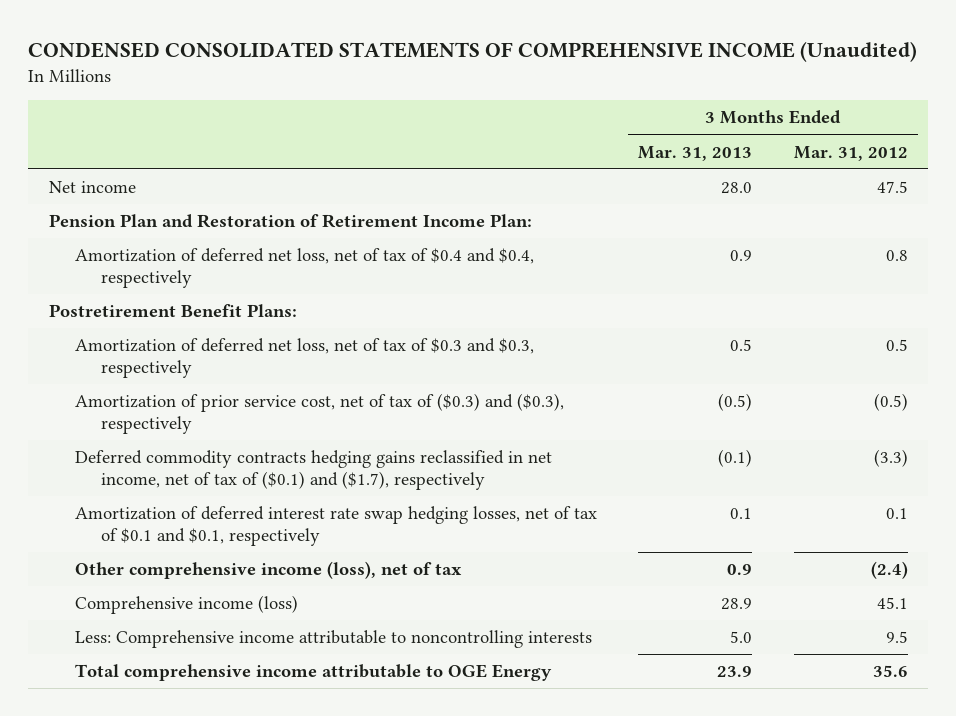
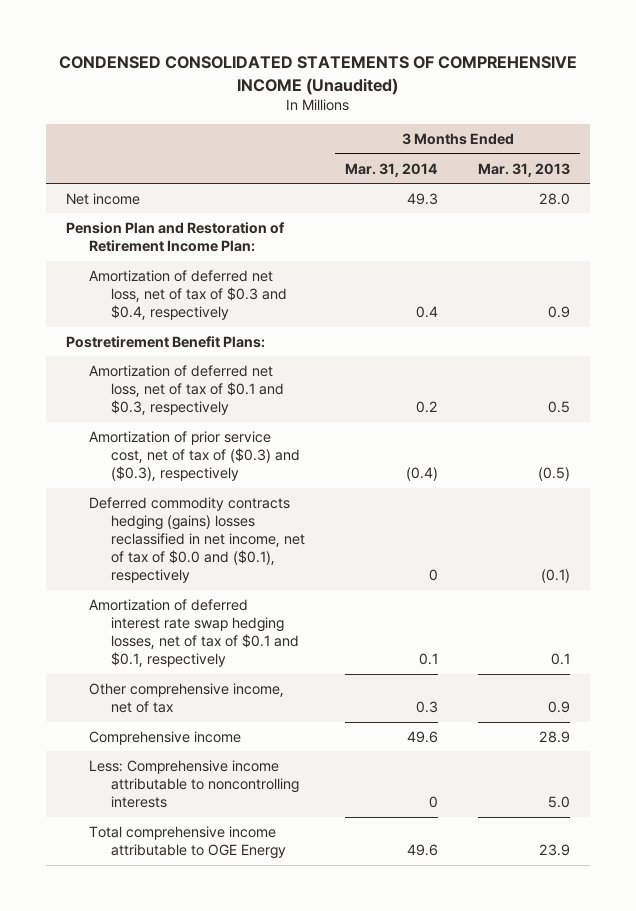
- | 3 Months Ended Mar. 31, 2013 | 3 Months Ended Mar. 31, 2012
+ | 3 Months Ended Mar. 31, 2014 | 3 Months Ended Mar. 31, 2013
- Amortization of deferred net loss, net of tax of $0.4 and $0.4, respectively | 0.9 | 0.8
+ Amortization of deferred net loss, net of tax of $0.3 and $0.4, respectively | 0.4 | 0.9
- Amortization of deferred net loss, net of tax of $0.3 and $0.3, respectively | 0.5 | 0.5
+ Amortization of deferred net loss, net of tax of $0.1 and $0.3, respectively | 0.2 | 0.5
- Deferred commodity contracts hedging gains reclassified in net income, net of tax of ($0.1) and ($1.7), respectively | (0.1) | (3.3)
+ Deferred commodity contracts hedging (gains) losses reclassified in net income, net of tax of $0.0 and ($0.1), respectively | 0 | (0.1)
- Other comprehensive income (loss), net of tax | 0.9 | (2.4)
- Comprehensive income (loss) | 28.9 | 45.1
+ Other comprehensive income, net of tax | 0.3 | 0.9
+ Comprehensive income | 49.6 | 28.9

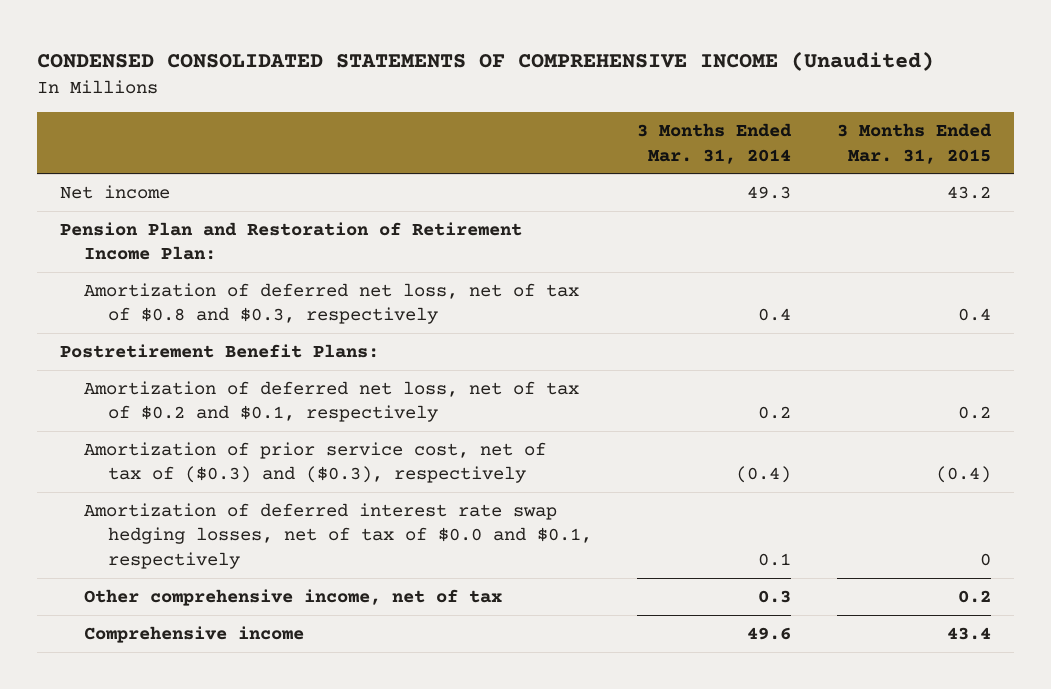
- | 3 Months Ended Mar. 31, 2014 | 3 Months Ended Mar. 31, 2013
+ | 3 Months Ended Mar. 31, 2014 | 3 Months Ended Mar. 31, 2015
- Amortization of deferred net loss, net of tax of $0.3 and $0.4, respectively | 0.4 | 0.9
+ Amortization of deferred net loss, net of tax of $0.8 and $0.3, respectively | 0.4 | 0.4
- Amortization of deferred net loss, net of tax of $0.1 and $0.3, respectively | 0.2 | 0.5
+ Amortization of deferred net loss, net of tax of $0.2 and $0.1, respectively | 0.2 | 0.2
- Deferred commodity contracts hedging (gains) losses reclassified in net income, net of tax of $0.0 and ($0.1), respectively | 0 | (0.1)
- Amortization of deferred interest rate swap hedging losses, net of tax of $0.1 and $0.1, respectively | 0.1 | 0.1
+ Amortization of deferred interest rate swap hedging losses, net of tax of $0.0 and $0.1, respectively | 0.1 | 0
- Less: Comprehensive income attributable to noncontrolling interests | 0 | 5.0
- Total comprehensive income attributable to OGE Energy | 49.6 | 23.9

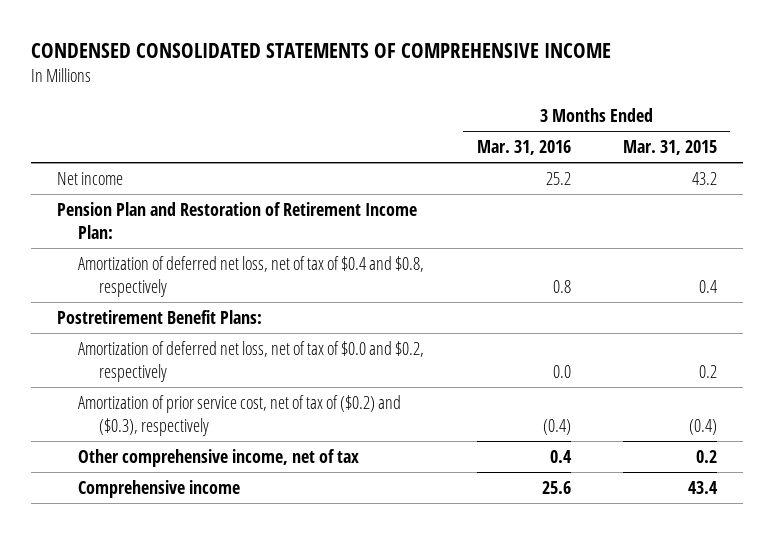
- CONDENSED CONSOLIDATED STATEMENTS OF COMPREHENSIVE INCOME (Unaudited)
+ CONDENSED CONSOLIDATED STATEMENTS OF COMPREHENSIVE INCOME
- | 3 Months Ended Mar. 31, 2014 | 3 Months Ended Mar. 31, 2015
+ | 3 Months Ended Mar. 31, 2016 | 3 Months Ended Mar. 31, 2015
- Amortization of deferred net loss, net of tax of $0.8 and $0.3, respectively | 0.4 | 0.4
+ Amortization of deferred net loss, net of tax of $0.4 and $0.8, respectively | 0.8 | 0.4
- Amortization of deferred net loss, net of tax of $0.2 and $0.1, respectively | 0.2 | 0.2
- Amortization of prior service cost, net of tax of ($0.3) and ($0.3), respectively | (0.4) | (0.4)
- Amortization of deferred interest rate swap hedging losses, net of tax of $0.0 and $0.1, respectively | 0.1 | 0
+ Amortization of deferred net loss, net of tax of $0.0 and $0.2, respectively | 0.0 | 0.2
+ Amortization of prior service cost, net of tax of ($0.2) and ($0.3), respectively | (0.4) | (0.4)

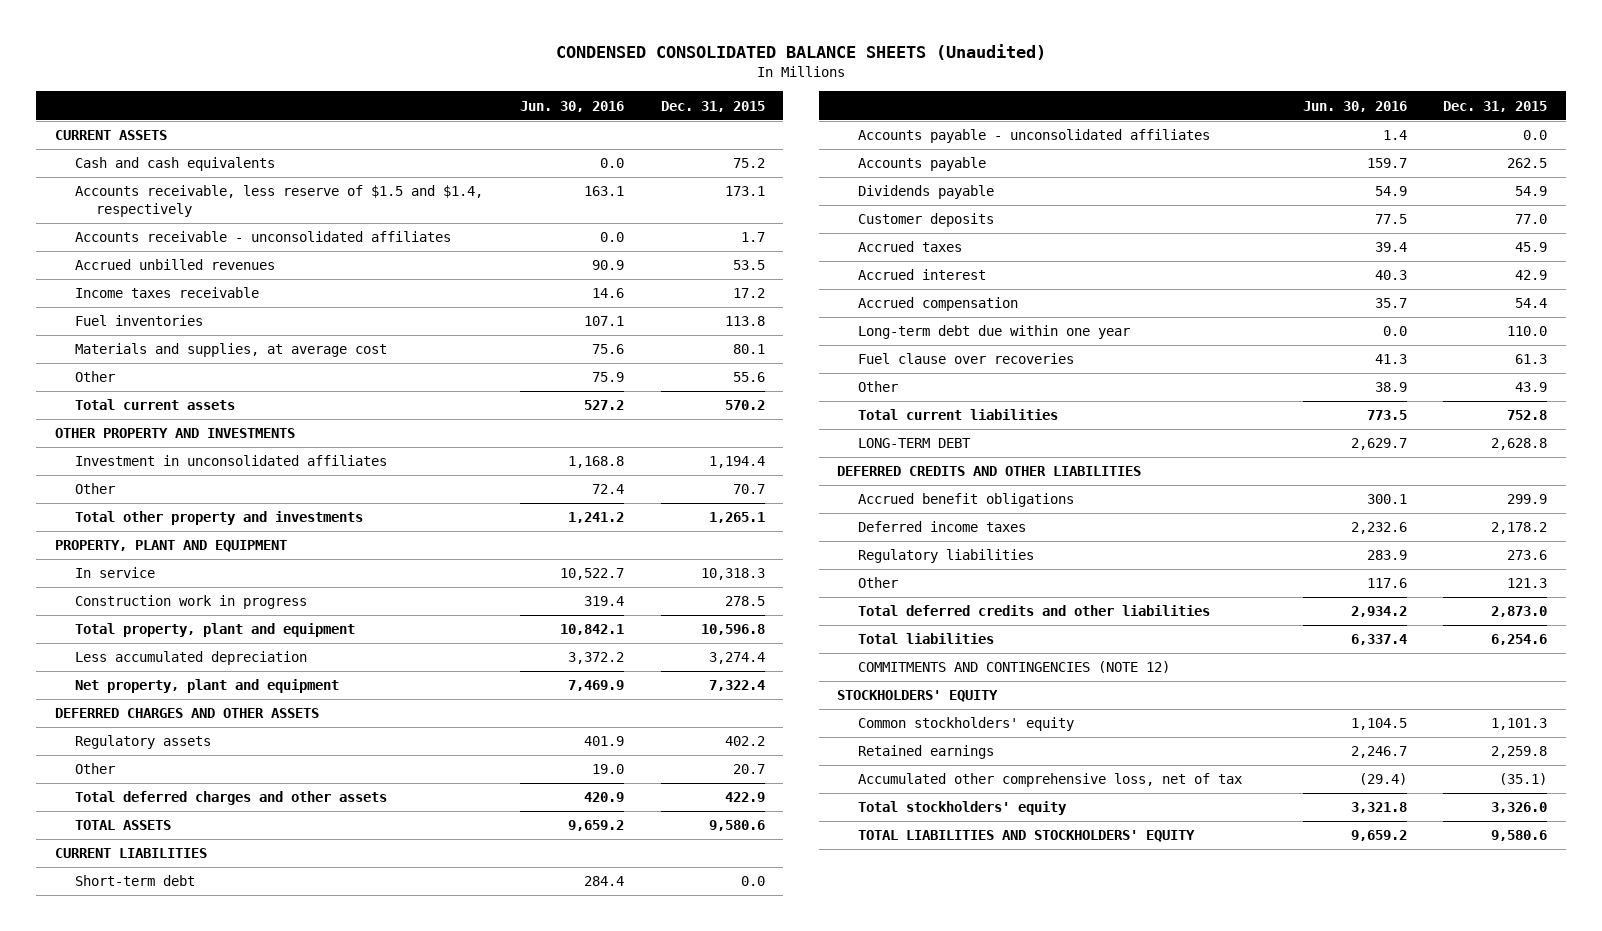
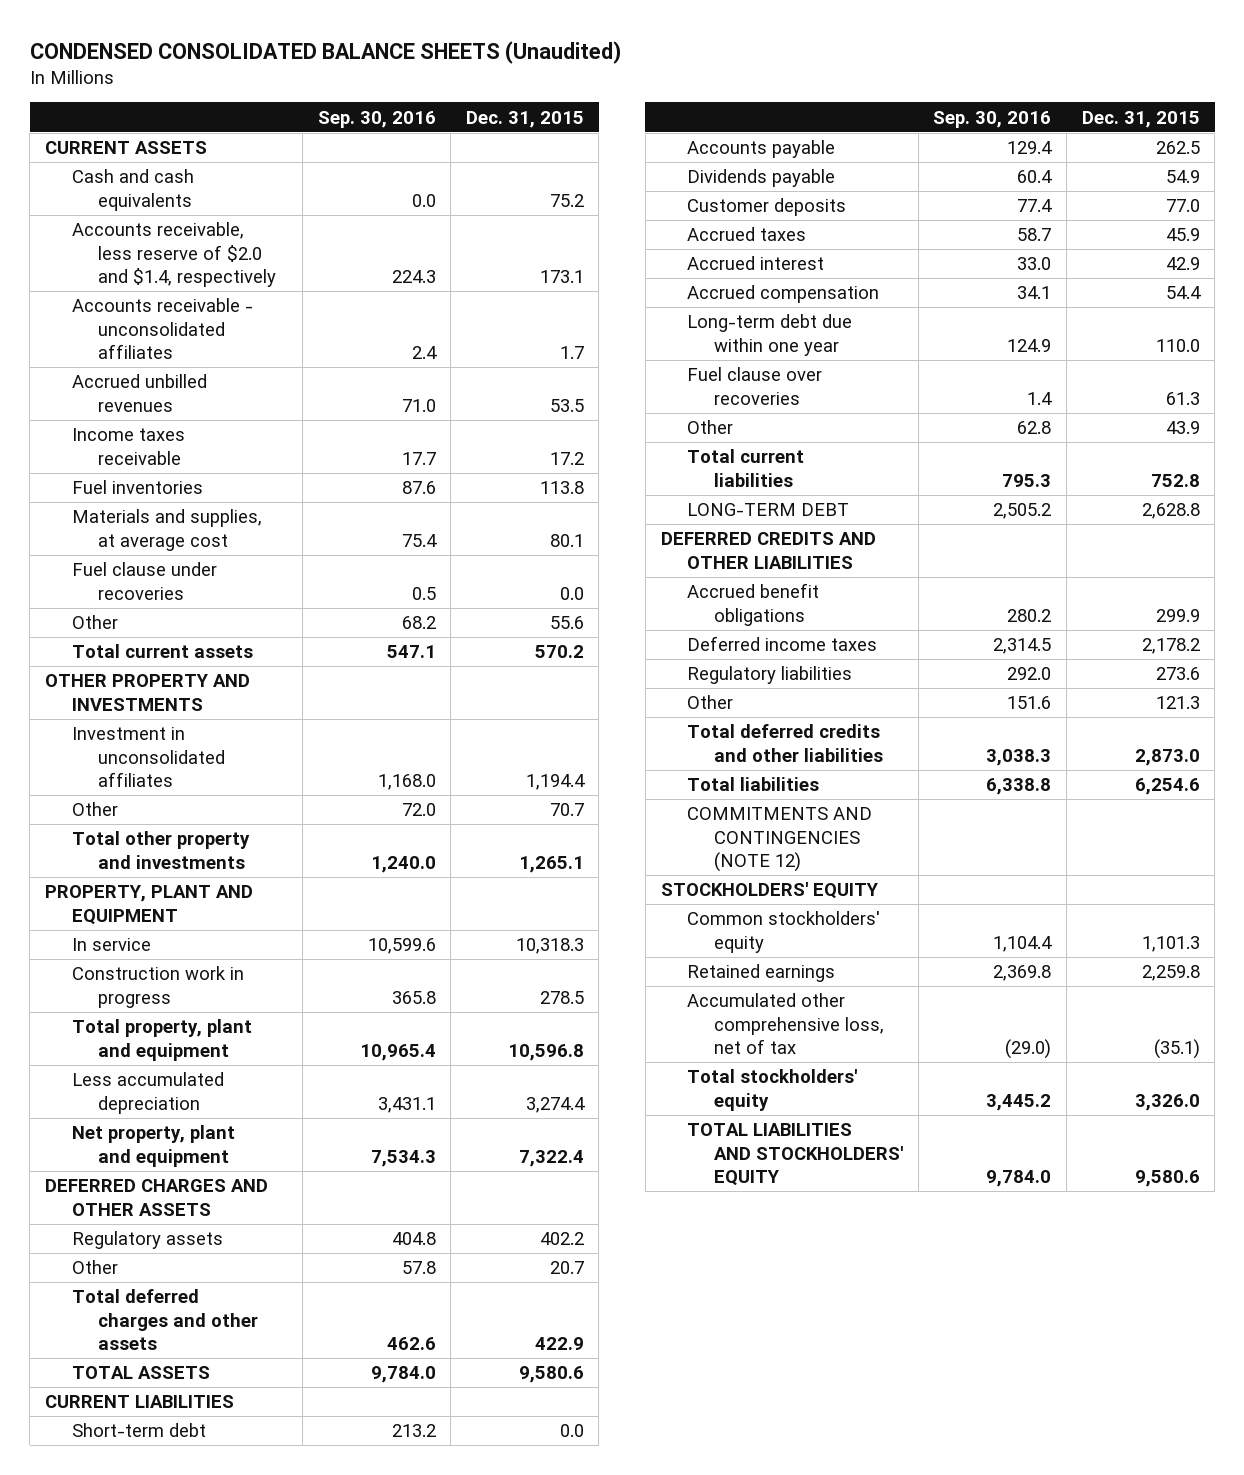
- | Jun. 30, 2016 | Dec. 31, 2015
+ | Sep. 30, 2016 | Dec. 31, 2015
- Accounts receivable, less reserve of $1.5 and $1.4, respectively | 163.1 | 173.1
+ Accounts receivable, less reserve of $2.0 and $1.4, respectively | 224.3 | 173.1
+ Fuel clause under recoveries | 0.5 | 0.0
- Accounts payable - unconsolidated affiliates | 1.4 | 0.0

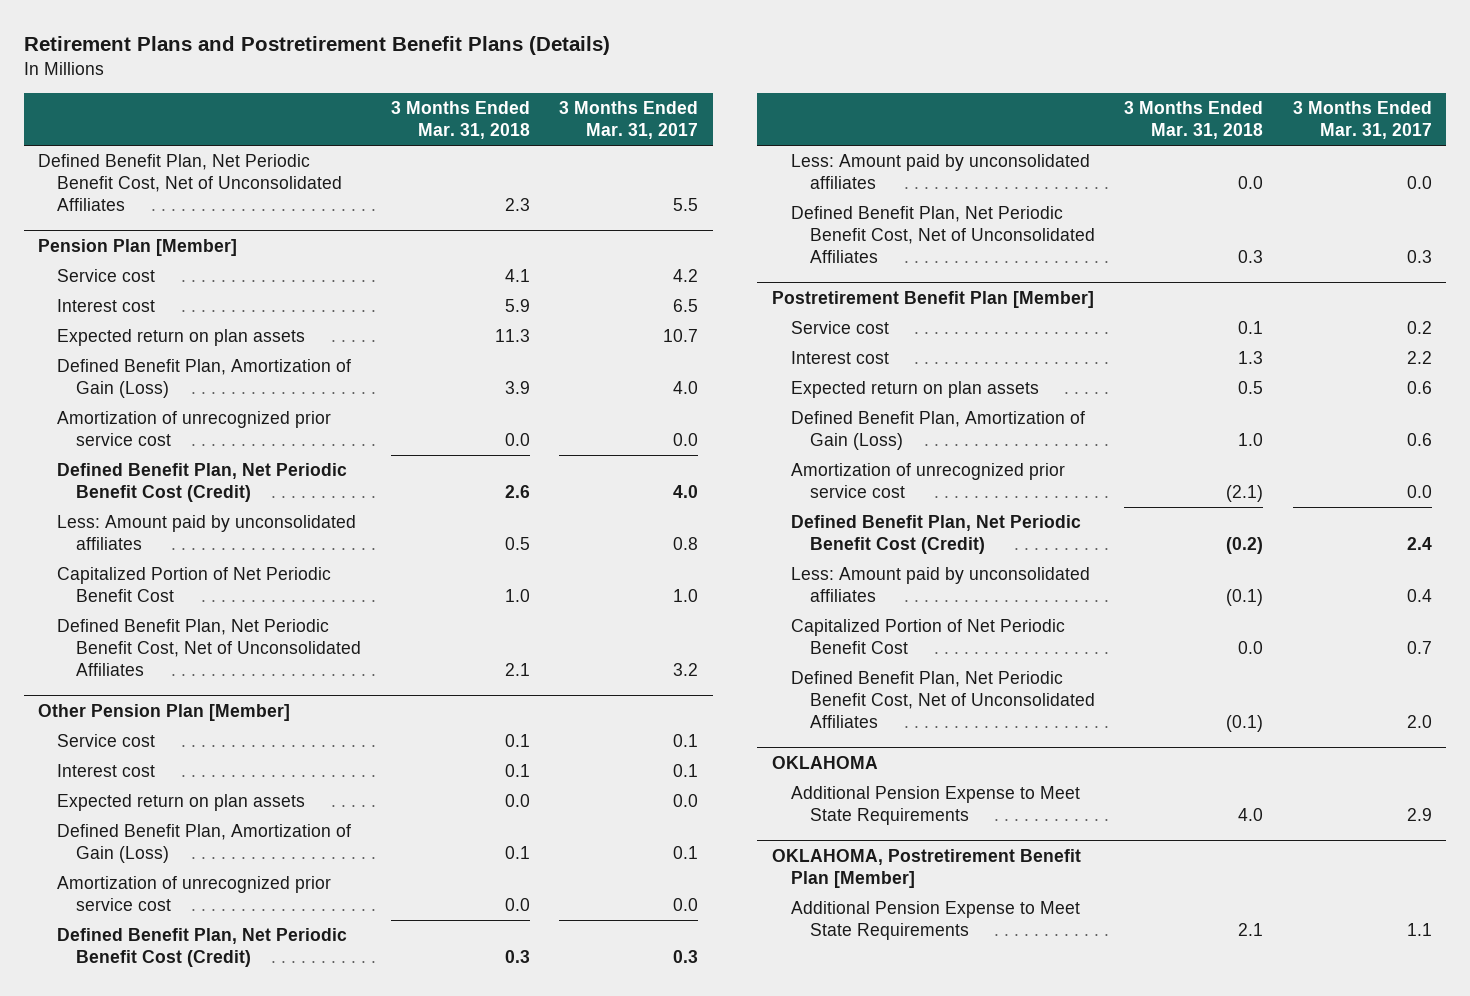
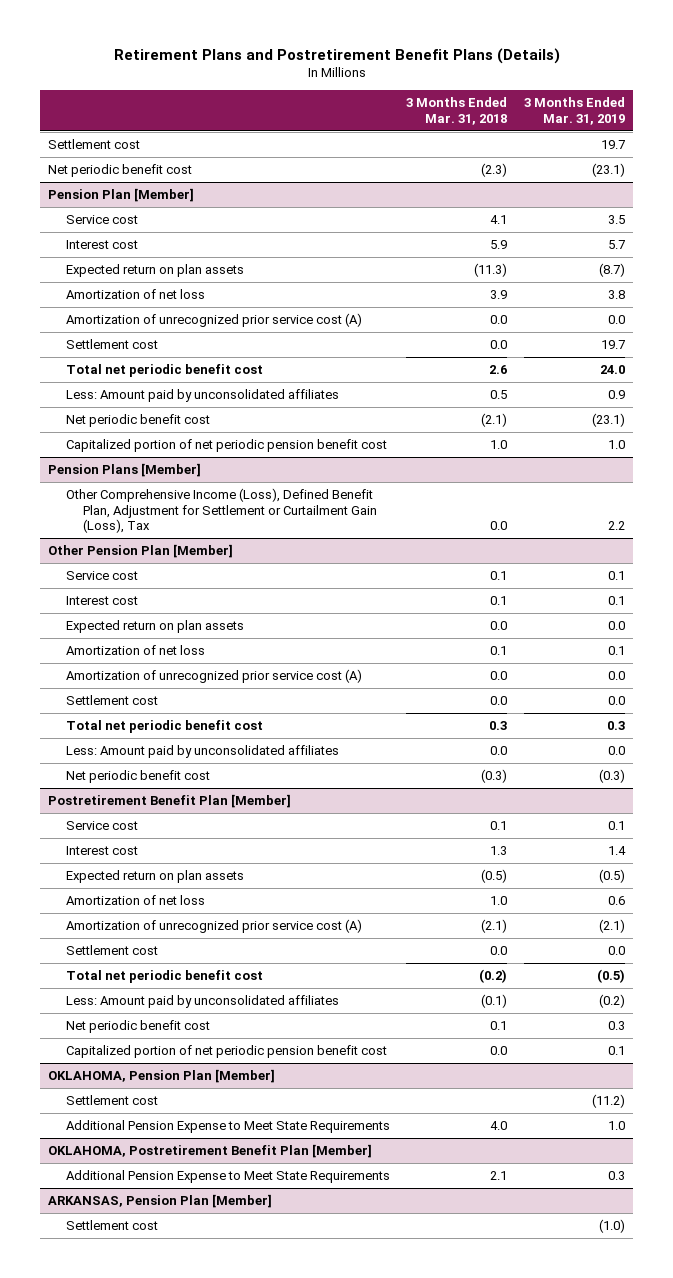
- | 3 Months Ended Mar. 31, 2018 | 3 Months Ended Mar. 31, 2017
+ | 3 Months Ended Mar. 31, 2018 | 3 Months Ended Mar. 31, 2019
- Defined Benefit Plan, Net Periodic Benefit Cost, Net of Unconsolidated Affiliates | 2.3 | 5.5
+ Settlement cost | | 19.7
+ Net periodic benefit cost | (2.3) | (23.1)
@ Pension Plan [Member]
- Expected return on plan assets | 11.3 | 10.7
- Defined Benefit Plan, Amortization of Gain (Loss) | 3.9 | 4.0
- Amortization of unrecognized prior service cost | 0.0 | 0.0
- Defined Benefit Plan, Net Periodic Benefit Cost (Credit) | 2.6 | 4.0
+ Expected return on plan assets | (11.3) | (8.7)
+ Amortization of net loss | 3.9 | 3.8
+ Amortization of unrecognized prior service cost (A) | 0.0 | 0.0
+ Settlement cost | 0.0 | 19.7
+ Total net periodic benefit cost | 2.6 | 24.0
- Capitalized Portion of Net Periodic Benefit Cost | 1.0 | 1.0
- Defined Benefit Plan, Net Periodic Benefit Cost, Net of Unconsolidated Affiliates | 2.1 | 3.2
+ Net periodic benefit cost | (2.1) | (23.1)
+ Capitalized portion of net periodic pension benefit cost | 1.0 | 1.0
+ Pension Plans [Member]
+ Other Comprehensive Income (Loss), Defined Benefit Plan, Adjustment for Settlement or Curtailment Gain (Loss), Tax | 0.0 | 2.2
@ Other Pension Plan [Member]
- Defined Benefit Plan, Amortization of Gain (Loss) | 0.1 | 0.1
- Amortization of unrecognized prior service cost | 0.0 | 0.0
- Defined Benefit Plan, Net Periodic Benefit Cost (Credit) | 0.3 | 0.3
+ Amortization of net loss | 0.1 | 0.1
+ Amortization of unrecognized prior service cost (A) | 0.0 | 0.0
+ Settlement cost | 0.0 | 0.0
+ Total net periodic benefit cost | 0.3 | 0.3
- Defined Benefit Plan, Net Periodic Benefit Cost, Net of Unconsolidated Affiliates | 0.3 | 0.3
+ Net periodic benefit cost | (0.3) | (0.3)
@ Postretirement Benefit Plan [Member]
- Expected return on plan assets | 0.5 | 0.6
- Defined Benefit Plan, Amortization of Gain (Loss) | 1.0 | 0.6
- Amortization of unrecognized prior service cost | (2.1) | 0.0
- Defined Benefit Plan, Net Periodic Benefit Cost (Credit) | (0.2) | 2.4
+ Expected return on plan assets | (0.5) | (0.5)
+ Amortization of net loss | 1.0 | 0.6
+ Amortization of unrecognized prior service cost (A) | (2.1) | (2.1)
+ Settlement cost | 0.0 | 0.0
+ Total net periodic benefit cost | (0.2) | (0.5)
- Capitalized Portion of Net Periodic Benefit Cost | 0.0 | 0.7
- Defined Benefit Plan, Net Periodic Benefit Cost, Net of Unconsolidated Affiliates | (0.1) | 2.0
- OKLAHOMA
@ Postretirement Benefit Plan [Member]
+ Net periodic benefit cost | 0.1 | 0.3
+ Capitalized portion of net periodic pension benefit cost | 0.0 | 0.1
+ OKLAHOMA, Pension Plan [Member]
+ Settlement cost | | (11.2)
+ ARKANSAS, Pension Plan [Member]
+ Settlement cost | | (1.0)

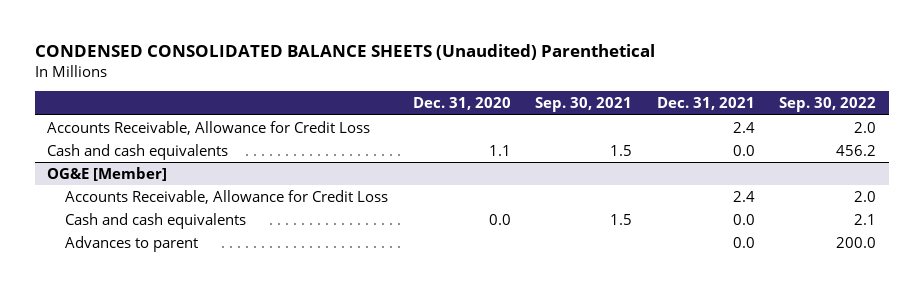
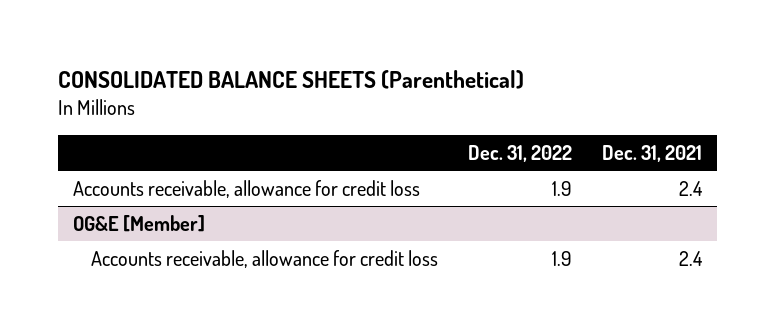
- CONDENSED CONSOLIDATED BALANCE SHEETS (Unaudited) Parenthetical
+ CONSOLIDATED BALANCE SHEETS (Parenthetical)
- | Dec. 31, 2020 | Sep. 30, 2021 | Dec. 31, 2021 | Sep. 30, 2022
+ | Dec. 31, 2022 | Dec. 31, 2021
- Accounts Receivable, Allowance for Credit Loss | | | 2.4 | 2.0
- Cash and cash equivalents | 1.1 | 1.5 | 0.0 | 456.2
+ Accounts receivable, allowance for credit loss | 1.9 | 2.4
@ OG&E [Member]
- Accounts Receivable, Allowance for Credit Loss | | | 2.4 | 2.0
- Cash and cash equivalents | 0.0 | 1.5 | 0.0 | 2.1
- Advances to parent | | | 0.0 | 200.0
+ Accounts receivable, allowance for credit loss | 1.9 | 2.4

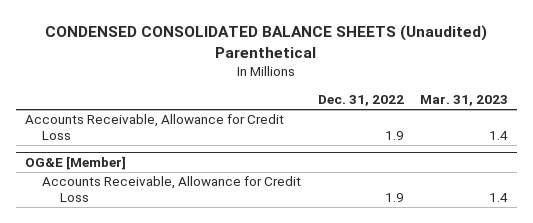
- CONSOLIDATED BALANCE SHEETS (Parenthetical)
+ CONDENSED CONSOLIDATED BALANCE SHEETS (Unaudited) Parenthetical
- | Dec. 31, 2022 | Dec. 31, 2021
+ | Dec. 31, 2022 | Mar. 31, 2023
- Accounts receivable, allowance for credit loss | 1.9 | 2.4
+ Accounts Receivable, Allowance for Credit Loss | 1.9 | 1.4
@ OG&E [Member]
- Accounts receivable, allowance for credit loss | 1.9 | 2.4
+ Accounts Receivable, Allowance for Credit Loss | 1.9 | 1.4

